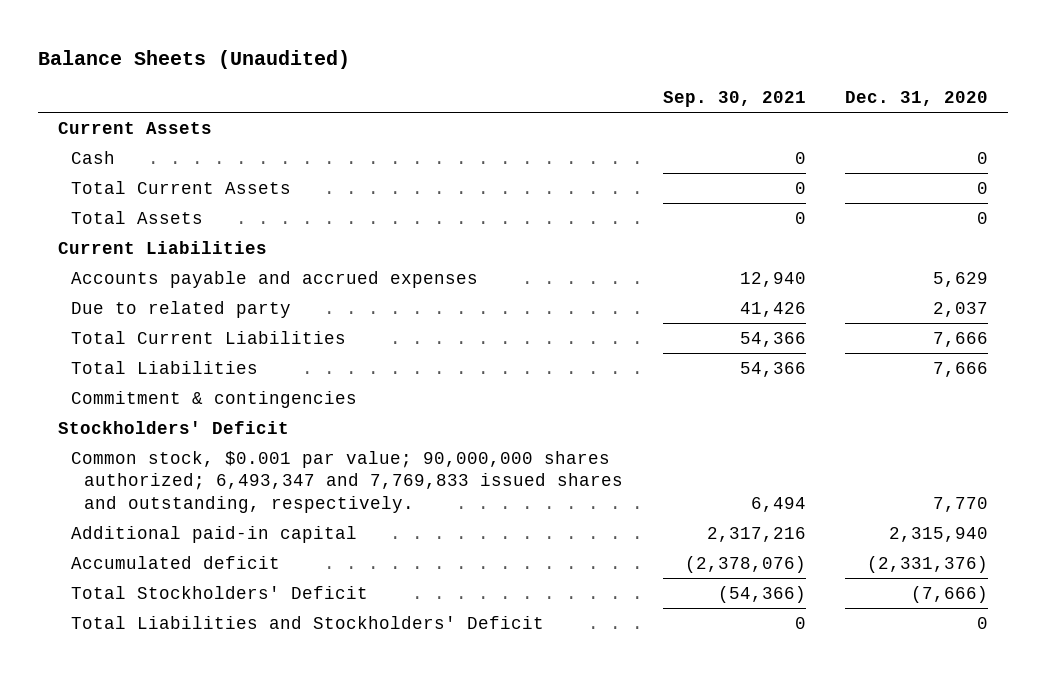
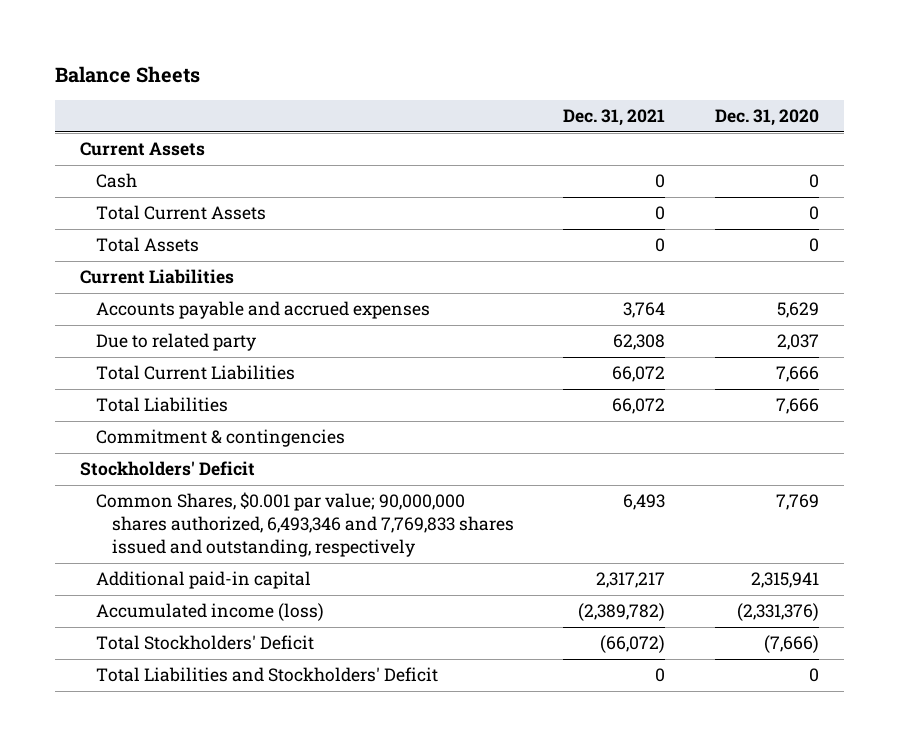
- Balance Sheets (Unaudited)
+ Balance Sheets
- | Sep. 30, 2021 | Dec. 31, 2020
+ | Dec. 31, 2021 | Dec. 31, 2020
- Common stock, $0.001 par value; 90,000,000 shares authorized; 6,493,347 and 7,769,833 issued shares and outstanding, respectively. | 6,494 | 7,770
- Additional paid-in capital | 2,317,216 | 2,315,940
- Accumulated deficit | (2,378,076) | (2,331,376)
+ Common Shares, $0.001 par value; 90,000,000 shares authorized, 6,493,346 and 7,769,833 shares issued and outstanding, respectively | 6,493 | 7,769
+ Additional paid-in capital | 2,317,217 | 2,315,941
+ Accumulated income (loss) | (2,389,782) | (2,331,376)

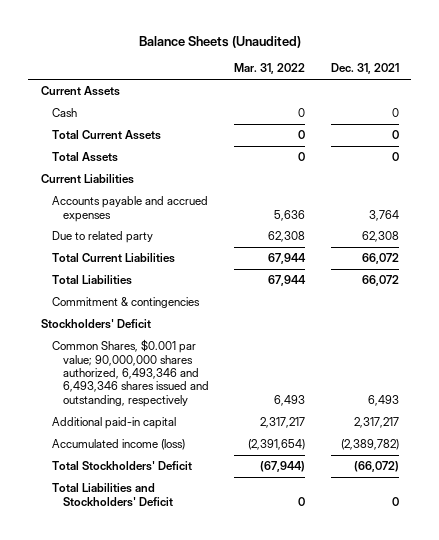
- Balance Sheets
+ Balance Sheets (Unaudited)
- | Dec. 31, 2021 | Dec. 31, 2020
+ | Mar. 31, 2022 | Dec. 31, 2021
- Common Shares, $0.001 par value; 90,000,000 shares authorized, 6,493,346 and 7,769,833 shares issued and outstanding, respectively | 6,493 | 7,769
+ Common Shares, $0.001 par value; 90,000,000 shares authorized, 6,493,346 and 6,493,346 shares issued and outstanding, respectively | 6,493 | 6,493

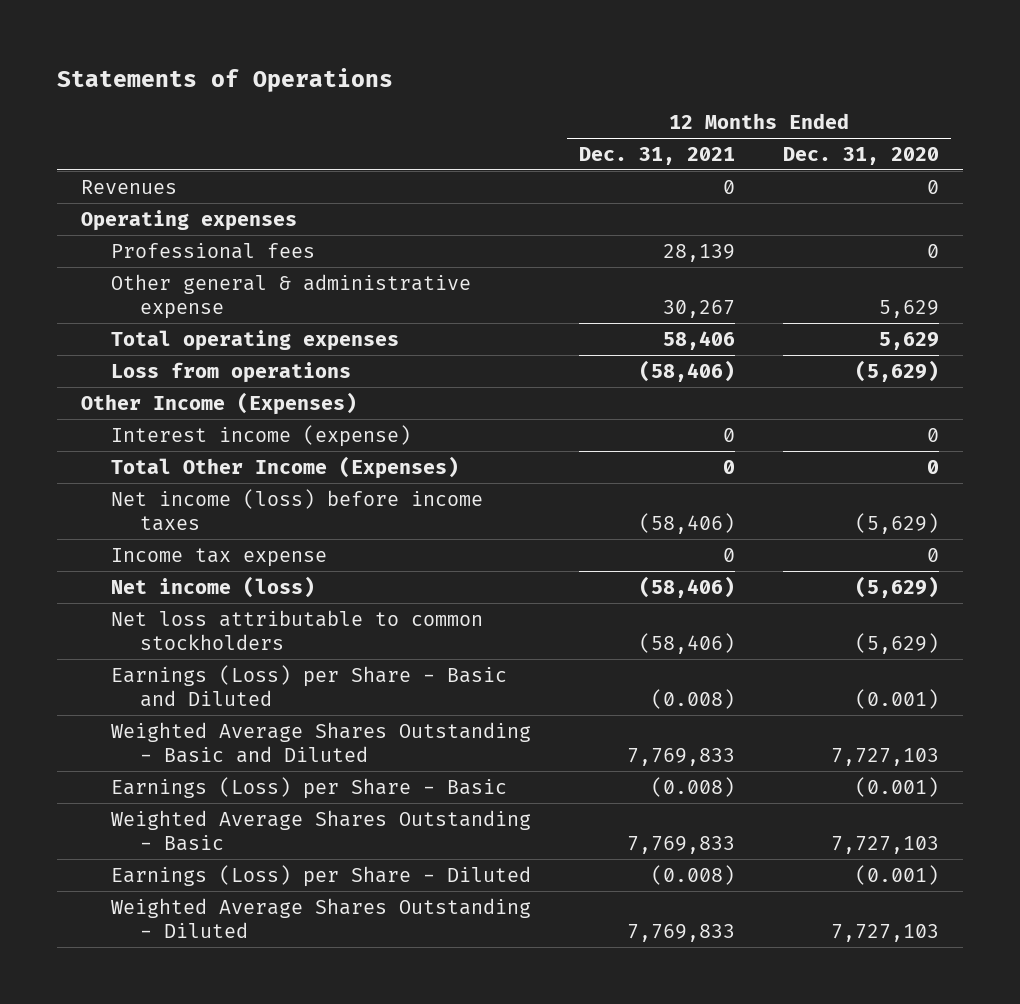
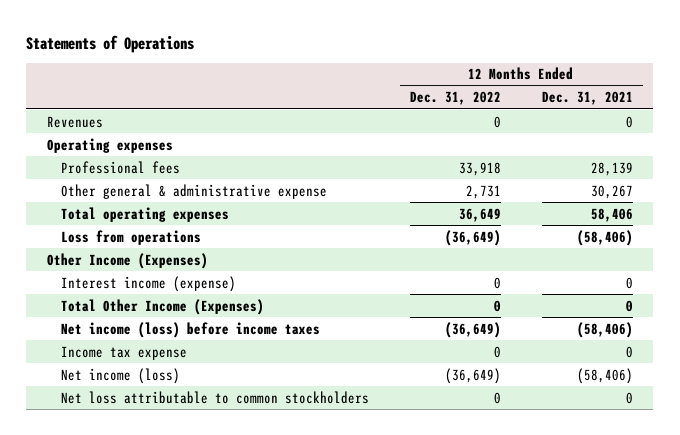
- | 12 Months Ended Dec. 31, 2021 | 12 Months Ended Dec. 31, 2020
+ | 12 Months Ended Dec. 31, 2022 | 12 Months Ended Dec. 31, 2021
- Net loss attributable to common stockholders | (58,406) | (5,629)
- Earnings (Loss) per Share - Basic and Diluted | (0.008) | (0.001)
- Weighted Average Shares Outstanding - Basic and Diluted | 7,769,833 | 7,727,103
- Earnings (Loss) per Share - Basic | (0.008) | (0.001)
- Weighted Average Shares Outstanding - Basic | 7,769,833 | 7,727,103
- Earnings (Loss) per Share - Diluted | (0.008) | (0.001)
- Weighted Average Shares Outstanding - Diluted | 7,769,833 | 7,727,103
+ Net loss attributable to common stockholders | 0 | 0

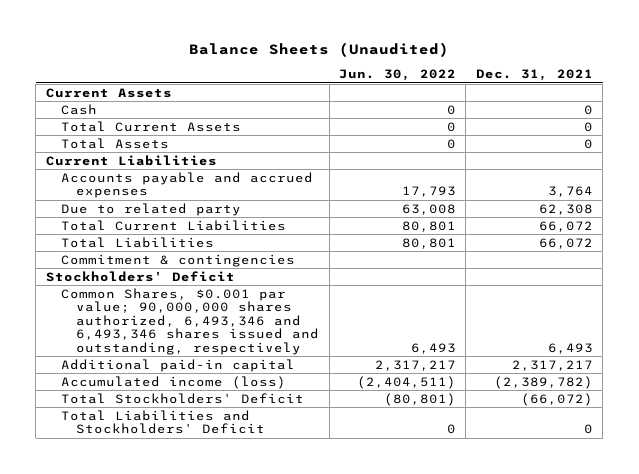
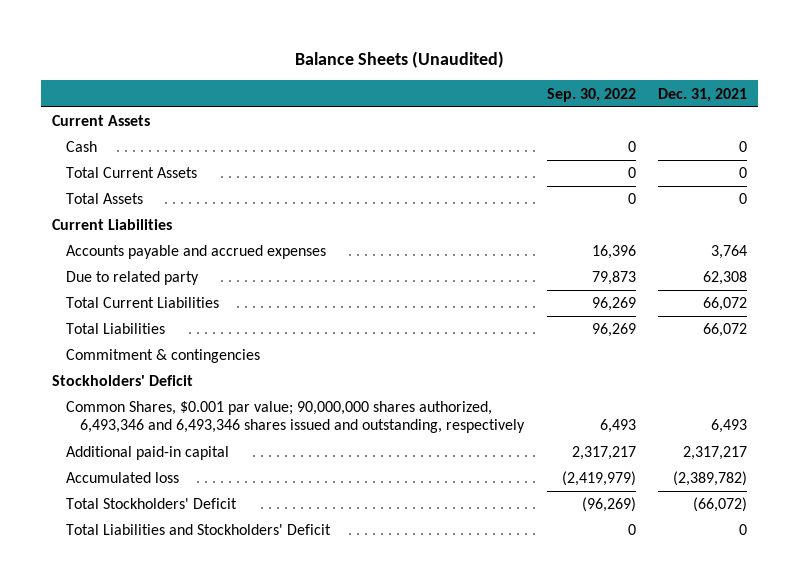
- | Jun. 30, 2022 | Dec. 31, 2021
+ | Sep. 30, 2022 | Dec. 31, 2021
- Accumulated income (loss) | (2,404,511) | (2,389,782)
+ Accumulated loss | (2,419,979) | (2,389,782)

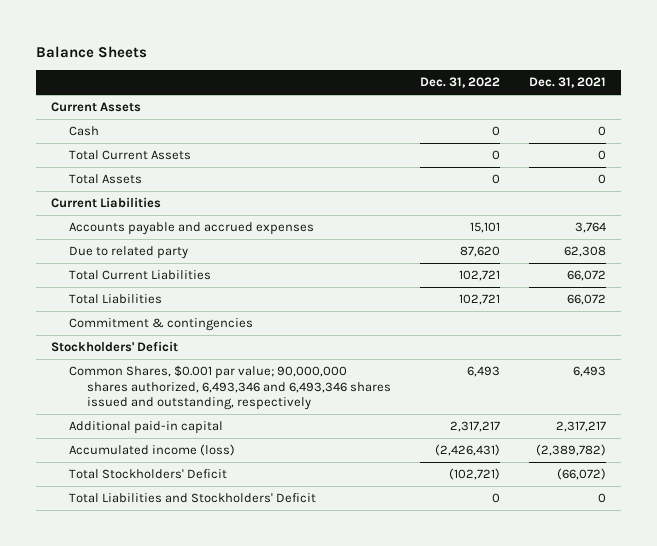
- Balance Sheets (Unaudited)
+ Balance Sheets
- | Sep. 30, 2022 | Dec. 31, 2021
+ | Dec. 31, 2022 | Dec. 31, 2021
- Accumulated loss | (2,419,979) | (2,389,782)
+ Accumulated income (loss) | (2,426,431) | (2,389,782)

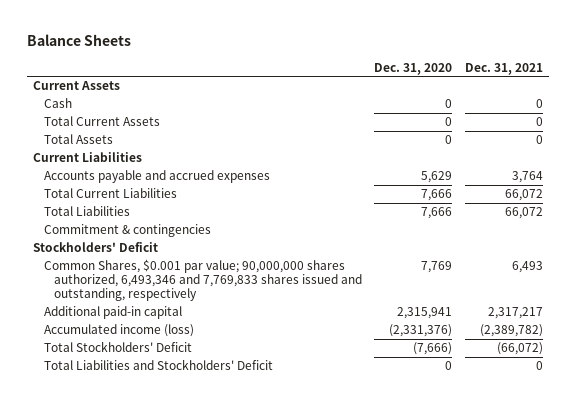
- | Dec. 31, 2022 | Dec. 31, 2021
+ | Dec. 31, 2020 | Dec. 31, 2021
- Due to related party | 87,620 | 62,308
- Common Shares, $0.001 par value; 90,000,000 shares authorized, 6,493,346 and 6,493,346 shares issued and outstanding, respectively | 6,493 | 6,493
+ Common Shares, $0.001 par value; 90,000,000 shares authorized, 6,493,346 and 7,769,833 shares issued and outstanding, respectively | 7,769 | 6,493

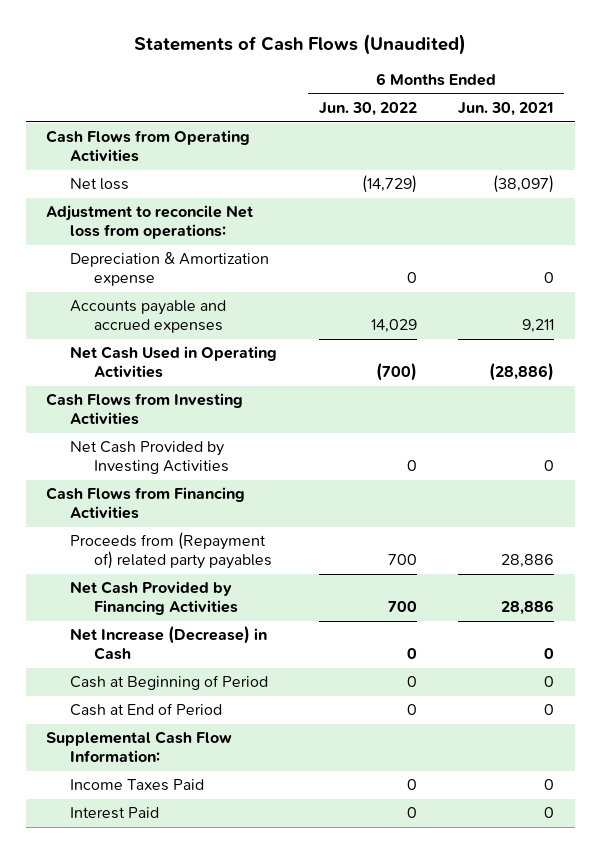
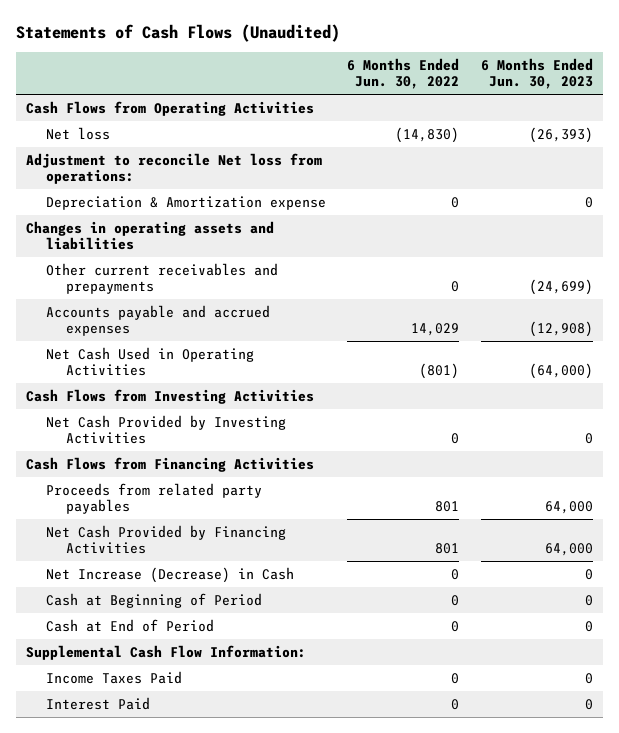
- | 6 Months Ended Jun. 30, 2022 | 6 Months Ended Jun. 30, 2021
+ | 6 Months Ended Jun. 30, 2022 | 6 Months Ended Jun. 30, 2023
- Net loss | (14,729) | (38,097)
+ Net loss | (14,830) | (26,393)
+ Changes in operating assets and liabilities
+ Other current receivables and prepayments | 0 | (24,699)
- Net Cash Used in Operating Activities | (700) | (28,886)
+ Net Cash Used in Operating Activities | (801) | (64,000)
- Proceeds from (Repayment of) related party payables | 700 | 28,886
- Net Cash Provided by Financing Activities | 700 | 28,886
+ Proceeds from related party payables | 801 | 64,000
+ Net Cash Provided by Financing Activities | 801 | 64,000

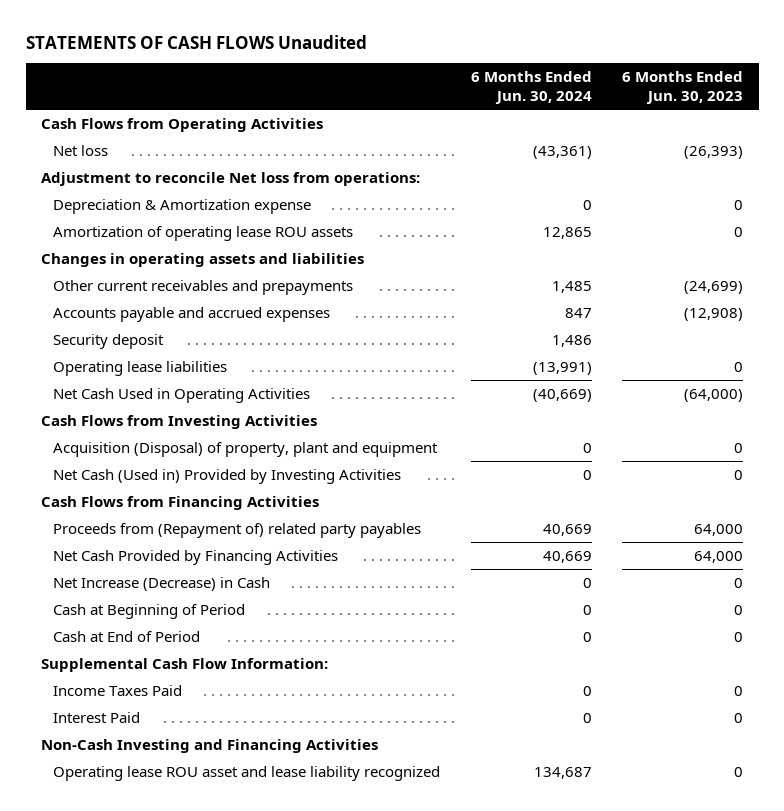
- Statements of Cash Flows (Unaudited)
+ STATEMENTS OF CASH FLOWS Unaudited
- | 6 Months Ended Jun. 30, 2022 | 6 Months Ended Jun. 30, 2023
+ | 6 Months Ended Jun. 30, 2024 | 6 Months Ended Jun. 30, 2023
+ Amortization of operating lease ROU assets | 12,865 | 0
+ Security deposit | 1,486 |
+ Operating lease liabilities | (13,991) | 0
- Net Cash Provided by Investing Activities | 0 | 0
+ Acquisition (Disposal) of property, plant and equipment | 0 | 0
+ Net Cash (Used in) Provided by Investing Activities | 0 | 0
- Proceeds from related party payables | 801 | 64,000
+ Proceeds from (Repayment of) related party payables | 40,669 | 64,000
+ Non-Cash Investing and Financing Activities
+ Operating lease ROU asset and lease liability recognized | 134,687 | 0

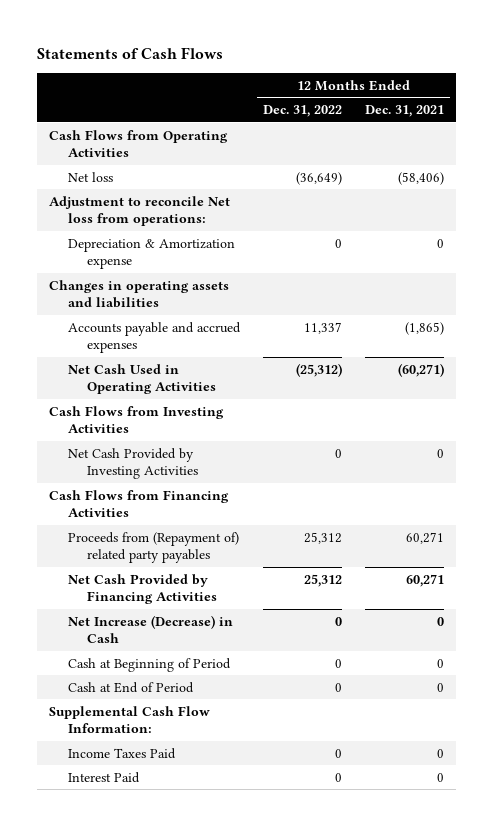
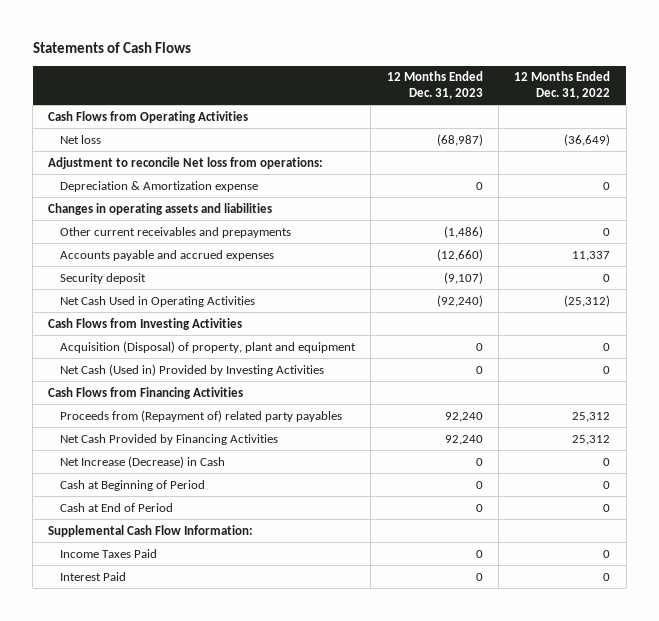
- | 12 Months Ended Dec. 31, 2022 | 12 Months Ended Dec. 31, 2021
+ | 12 Months Ended Dec. 31, 2023 | 12 Months Ended Dec. 31, 2022
+ Other current receivables and prepayments | (1,486) | 0
+ Security deposit | (9,107) | 0
- Net Cash Provided by Investing Activities | 0 | 0
+ Acquisition (Disposal) of property, plant and equipment | 0 | 0
+ Net Cash (Used in) Provided by Investing Activities | 0 | 0

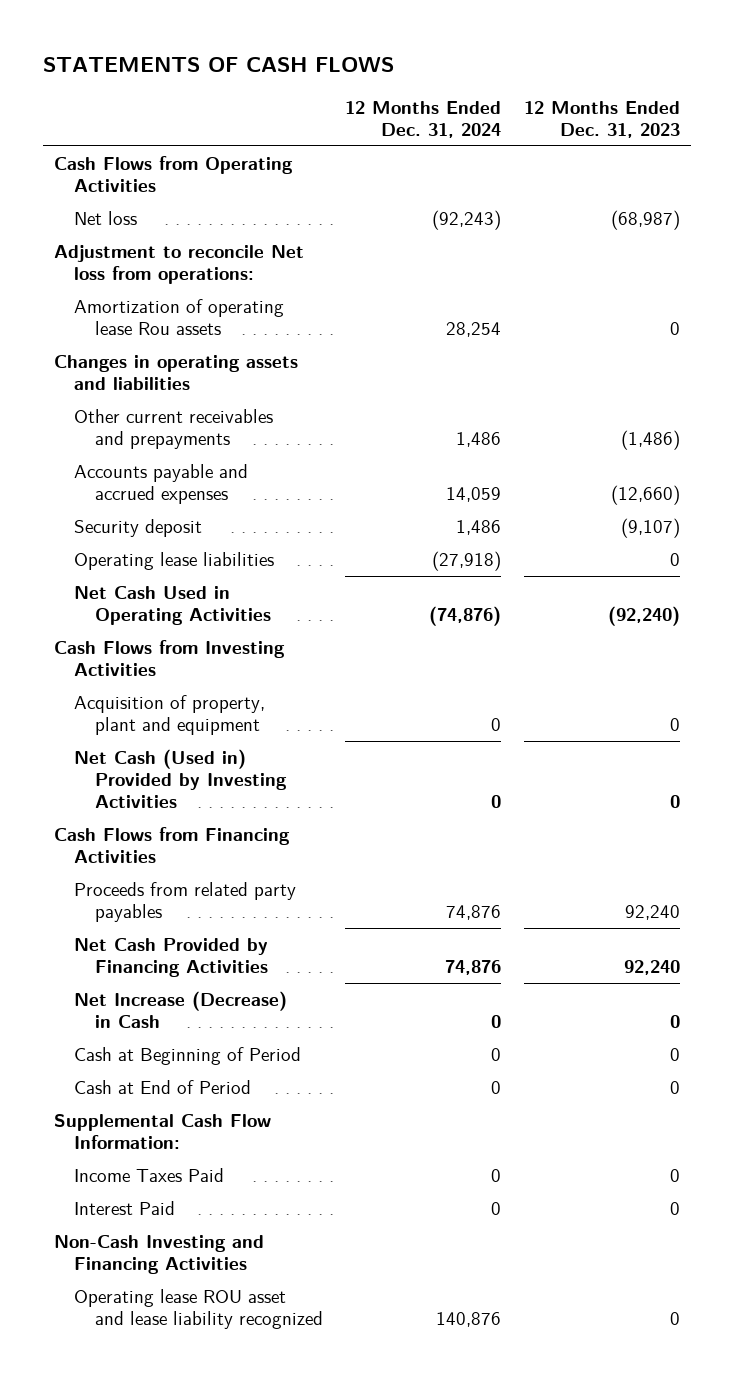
- Statements of Cash Flows
+ STATEMENTS OF CASH FLOWS
- | 12 Months Ended Dec. 31, 2023 | 12 Months Ended Dec. 31, 2022
+ | 12 Months Ended Dec. 31, 2024 | 12 Months Ended Dec. 31, 2023
- Depreciation & Amortization expense | 0 | 0
+ Amortization of operating lease Rou assets | 28,254 | 0
+ Operating lease liabilities | (27,918) | 0
- Acquisition (Disposal) of property, plant and equipment | 0 | 0
+ Acquisition of property, plant and equipment | 0 | 0
- Proceeds from (Repayment of) related party payables | 92,240 | 25,312
+ Proceeds from related party payables | 74,876 | 92,240
+ Non-Cash Investing and Financing Activities
+ Operating lease ROU asset and lease liability recognized | 140,876 | 0

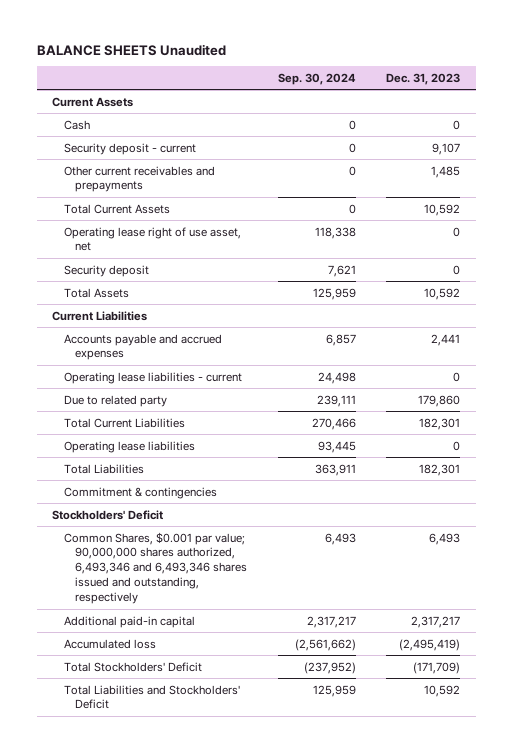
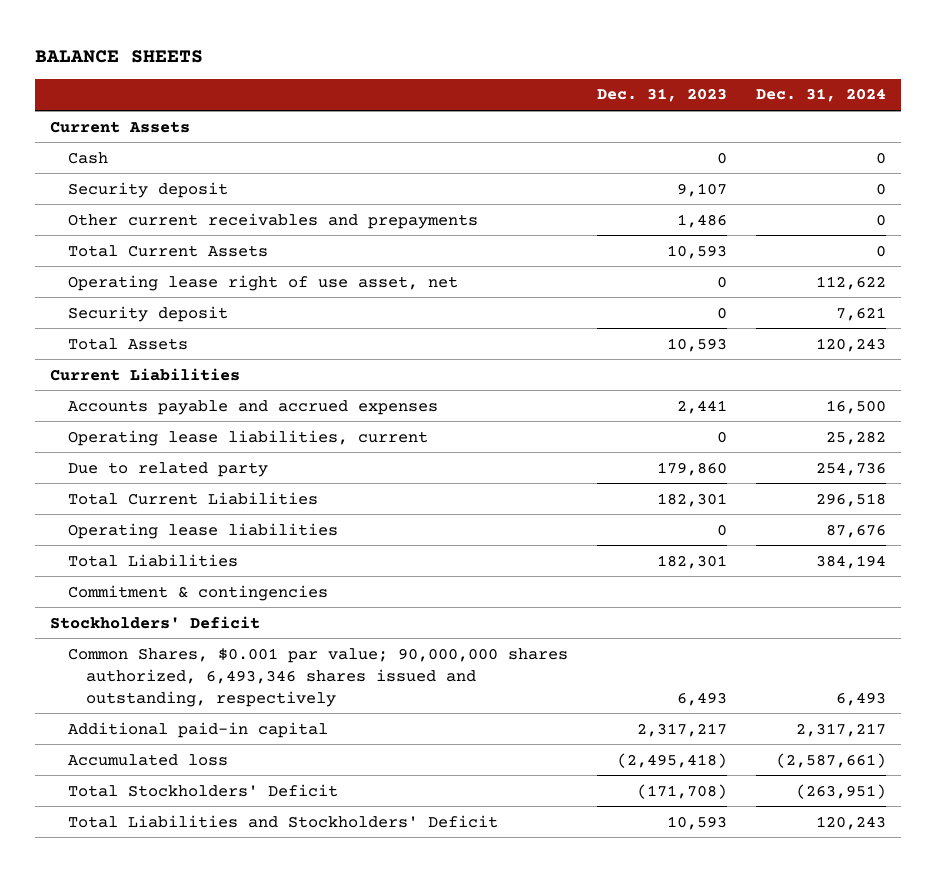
- BALANCE SHEETS Unaudited
+ BALANCE SHEETS
- | Sep. 30, 2024 | Dec. 31, 2023
+ | Dec. 31, 2023 | Dec. 31, 2024
- Security deposit - current | 0 | 9,107
- Other current receivables and prepayments | 0 | 1,485
- Total Current Assets | 0 | 10,592
+ Security deposit | 9,107 | 0
+ Other current receivables and prepayments | 1,486 | 0
+ Total Current Assets | 10,593 | 0
- Total Assets | 125,959 | 10,592
+ Total Assets | 10,593 | 120,243
- Operating lease liabilities - current | 24,498 | 0
+ Operating lease liabilities, current | 0 | 25,282
- Common Shares, $0.001 par value; 90,000,000 shares authorized, 6,493,346 and 6,493,346 shares issued and outstanding, respectively | 6,493 | 6,493
+ Common Shares, $0.001 par value; 90,000,000 shares authorized, 6,493,346 shares issued and outstanding, respectively | 6,493 | 6,493
- Accumulated loss | (2,561,662) | (2,495,419)
- Total Stockholders' Deficit | (237,952) | (171,709)
- Total Liabilities and Stockholders' Deficit | 125,959 | 10,592
+ Accumulated loss | (2,495,418) | (2,587,661)
+ Total Stockholders' Deficit | (171,708) | (263,951)
+ Total Liabilities and Stockholders' Deficit | 10,593 | 120,243

